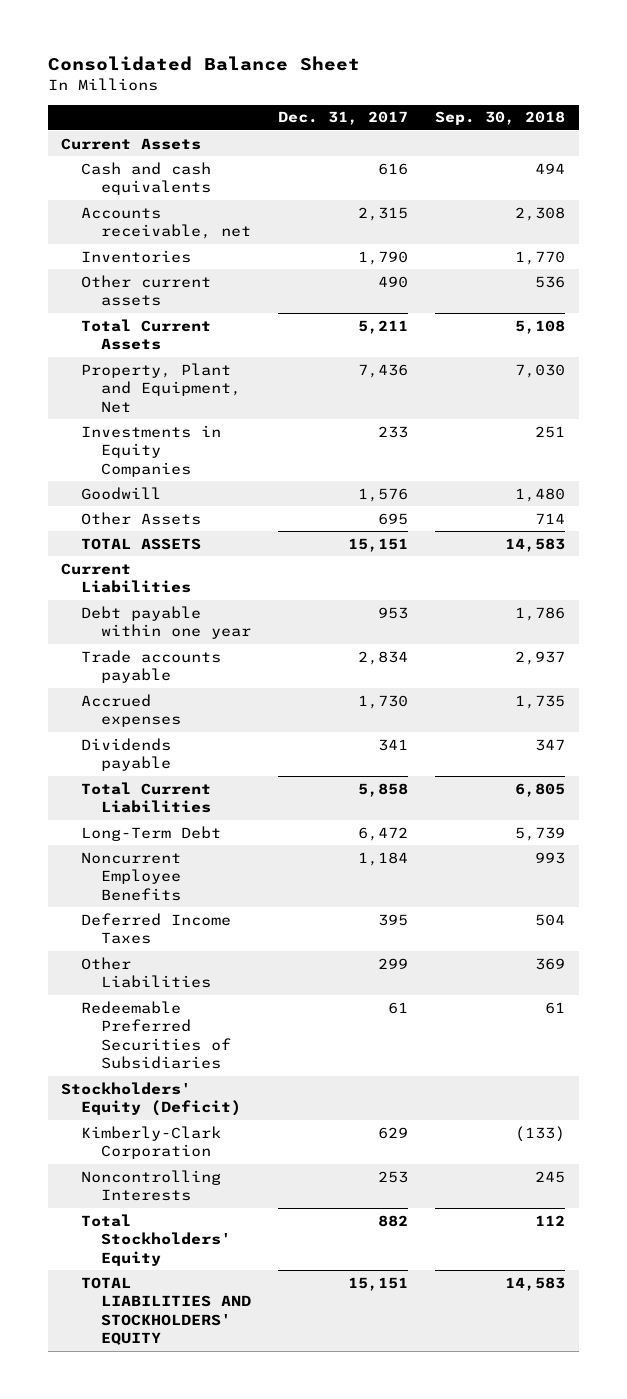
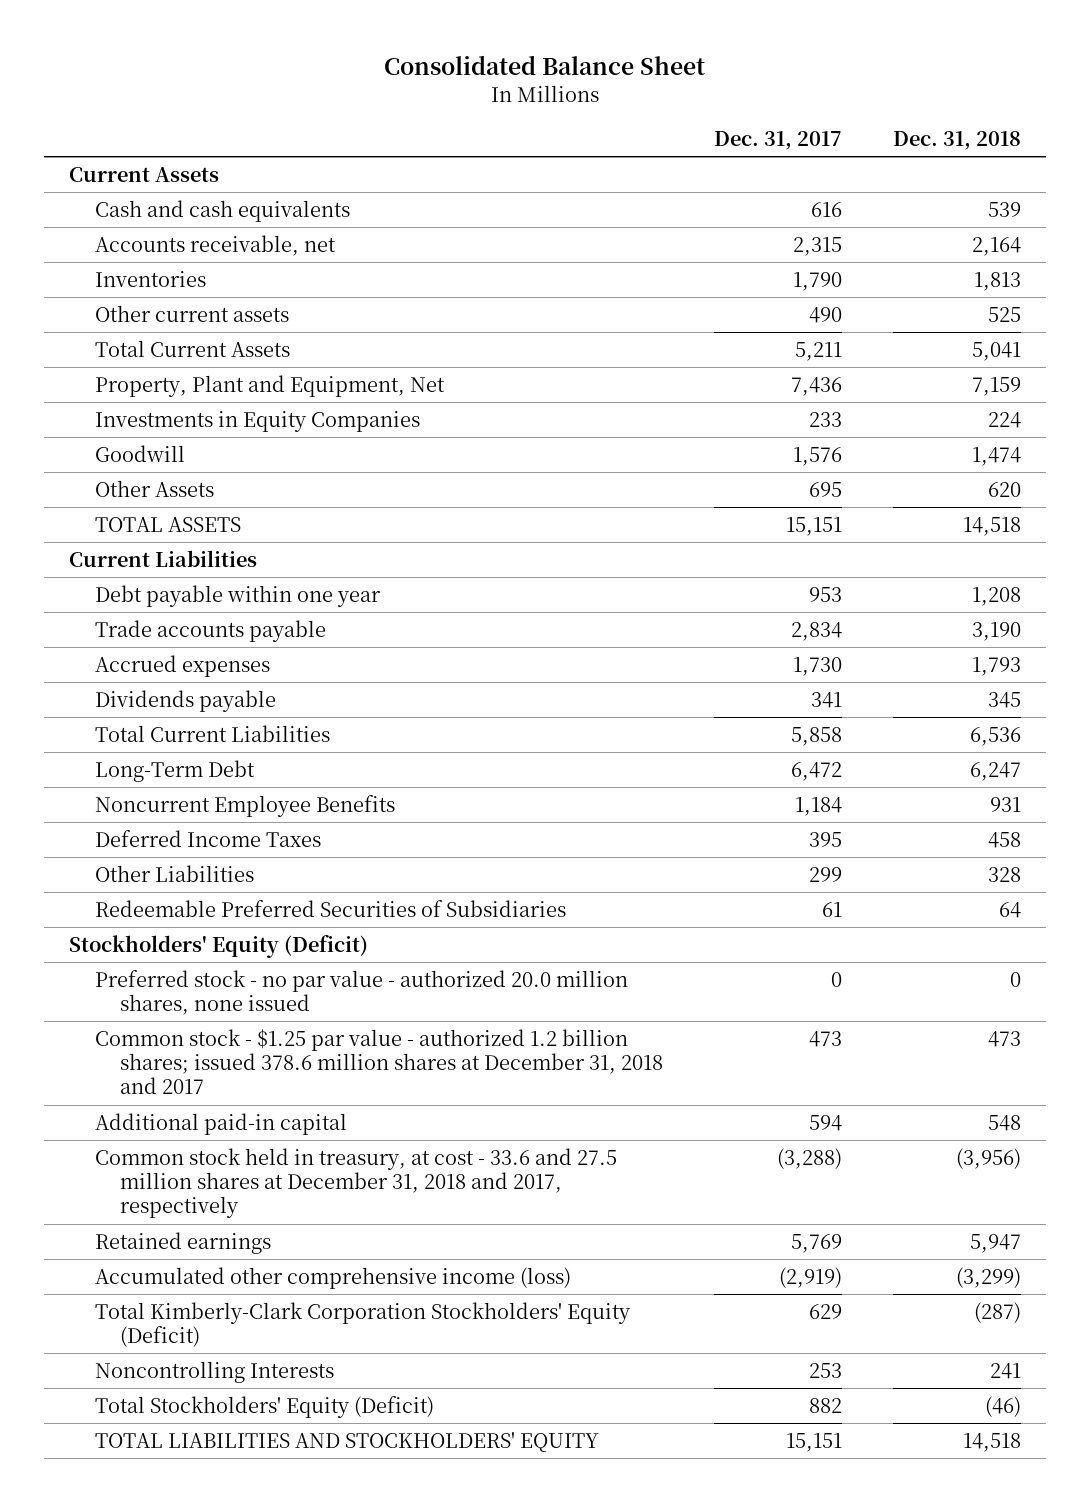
- | Dec. 31, 2017 | Sep. 30, 2018
+ | Dec. 31, 2017 | Dec. 31, 2018
- Kimberly-Clark Corporation | 629 | (133)
+ Preferred stock - no par value - authorized 20.0 million shares, none issued | 0 | 0
+ Common stock - $1.25 par value - authorized 1.2 billion shares; issued 378.6 million shares at December 31, 2018 and 2017 | 473 | 473
+ Additional paid-in capital | 594 | 548
+ Common stock held in treasury, at cost - 33.6 and 27.5 million shares at December 31, 2018 and 2017, respectively | (3,288) | (3,956)
+ Retained earnings | 5,769 | 5,947
+ Accumulated other comprehensive income (loss) | (2,919) | (3,299)
+ Total Kimberly-Clark Corporation Stockholders' Equity (Deficit) | 629 | (287)
- Total Stockholders' Equity | 882 | 112
+ Total Stockholders' Equity (Deficit) | 882 | (46)

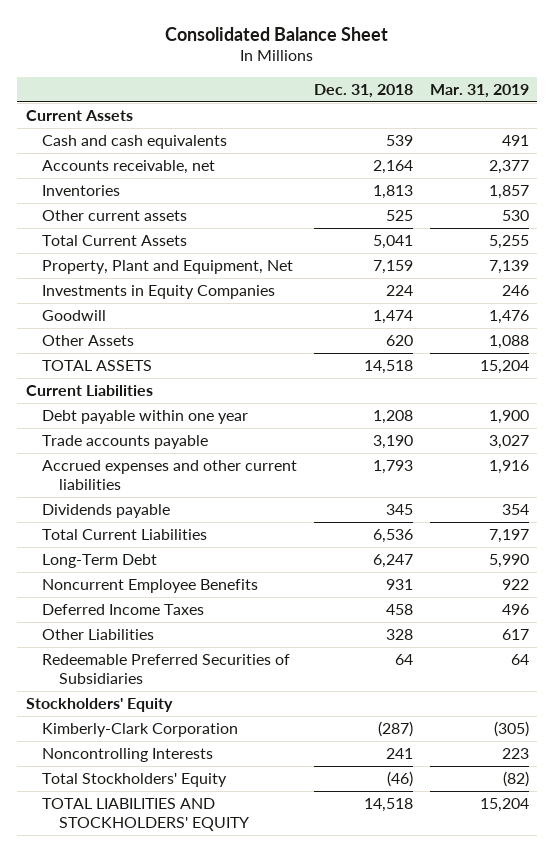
- | Dec. 31, 2017 | Dec. 31, 2018
+ | Dec. 31, 2018 | Mar. 31, 2019
- Accrued expenses | 1,730 | 1,793
+ Accrued expenses and other current liabilities | 1,793 | 1,916
- Stockholders' Equity (Deficit)
- Preferred stock - no par value - authorized 20.0 million shares, none issued | 0 | 0
- Common stock - $1.25 par value - authorized 1.2 billion shares; issued 378.6 million shares at December 31, 2018 and 2017 | 473 | 473
- Additional paid-in capital | 594 | 548
- Common stock held in treasury, at cost - 33.6 and 27.5 million shares at December 31, 2018 and 2017, respectively | (3,288) | (3,956)
- Retained earnings | 5,769 | 5,947
- Accumulated other comprehensive income (loss) | (2,919) | (3,299)
- Total Kimberly-Clark Corporation Stockholders' Equity (Deficit) | 629 | (287)
+ Stockholders' Equity
+ Kimberly-Clark Corporation | (287) | (305)
- Total Stockholders' Equity (Deficit) | 882 | (46)
+ Total Stockholders' Equity | (46) | (82)

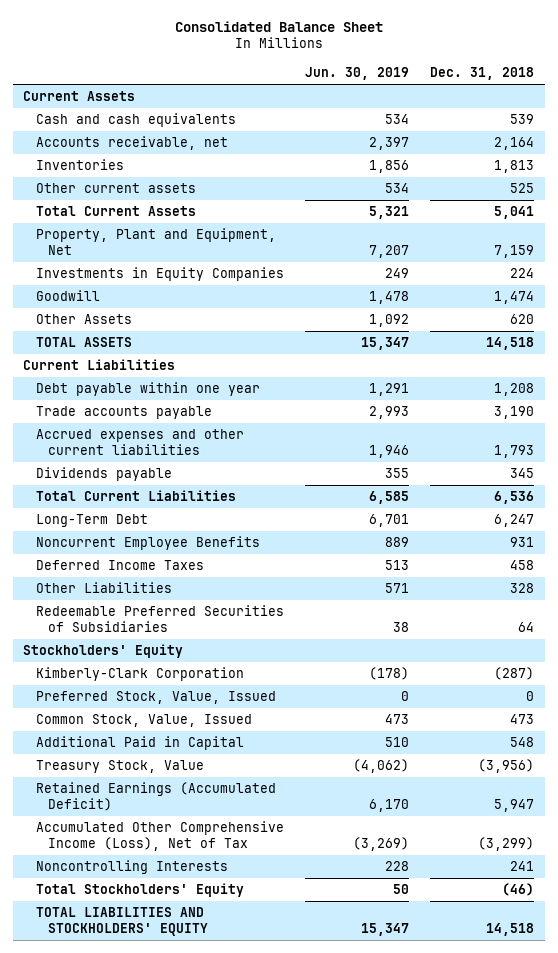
- | Dec. 31, 2018 | Mar. 31, 2019
+ | Jun. 30, 2019 | Dec. 31, 2018
+ Preferred Stock, Value, Issued | 0 | 0
+ Common Stock, Value, Issued | 473 | 473
+ Additional Paid in Capital | 510 | 548
+ Treasury Stock, Value | (4,062) | (3,956)
+ Retained Earnings (Accumulated Deficit) | 6,170 | 5,947
+ Accumulated Other Comprehensive Income (Loss), Net of Tax | (3,269) | (3,299)

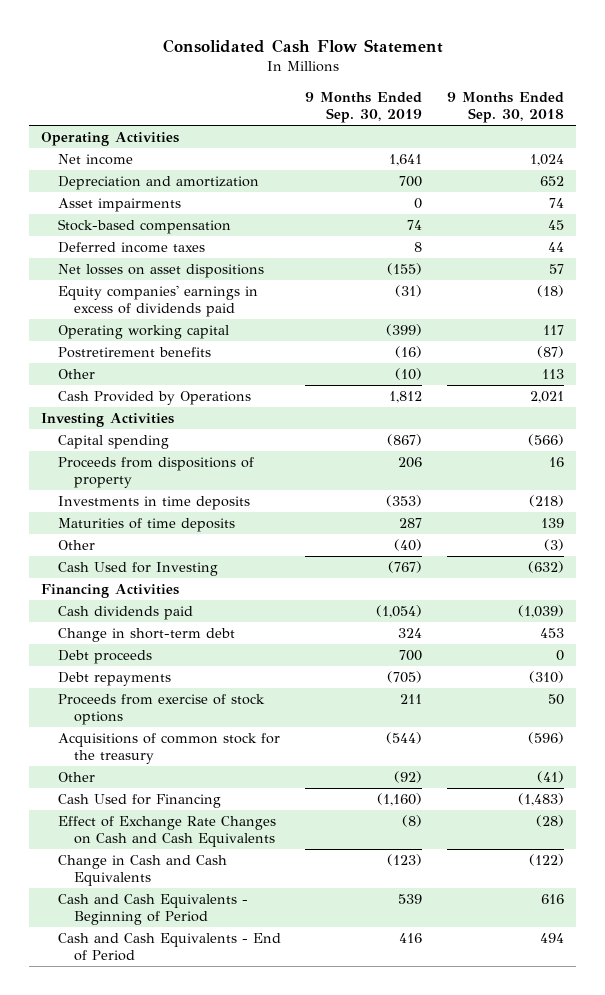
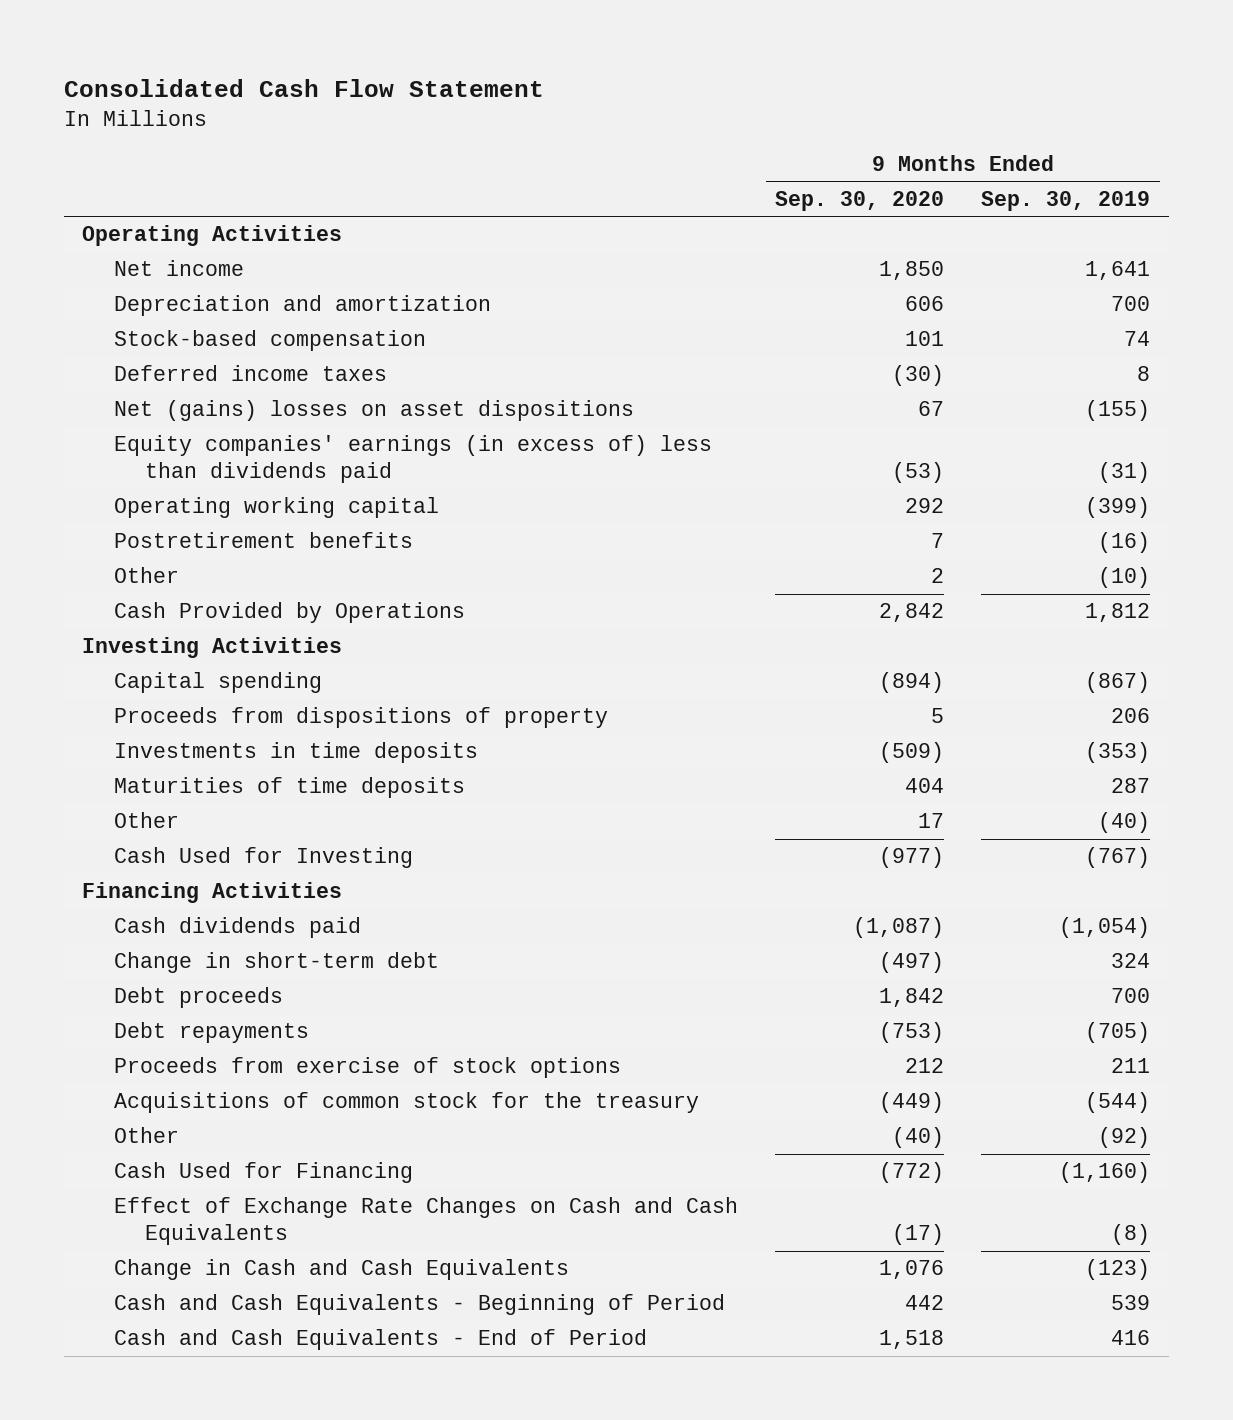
- | 9 Months Ended Sep. 30, 2019 | 9 Months Ended Sep. 30, 2018
+ | 9 Months Ended Sep. 30, 2020 | 9 Months Ended Sep. 30, 2019
- Asset impairments | 0 | 74
- Net losses on asset dispositions | (155) | 57
- Equity companies' earnings in excess of dividends paid | (31) | (18)
+ Net (gains) losses on asset dispositions | 67 | (155)
+ Equity companies' earnings (in excess of) less than dividends paid | (53) | (31)

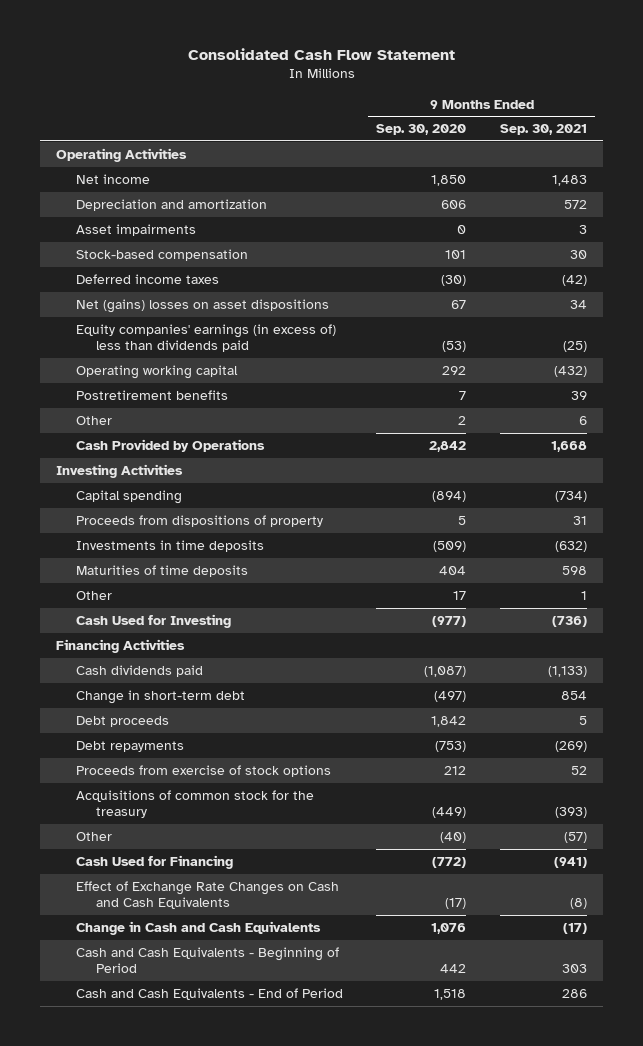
- | 9 Months Ended Sep. 30, 2020 | 9 Months Ended Sep. 30, 2019
+ | 9 Months Ended Sep. 30, 2020 | 9 Months Ended Sep. 30, 2021
+ Asset impairments | 0 | 3

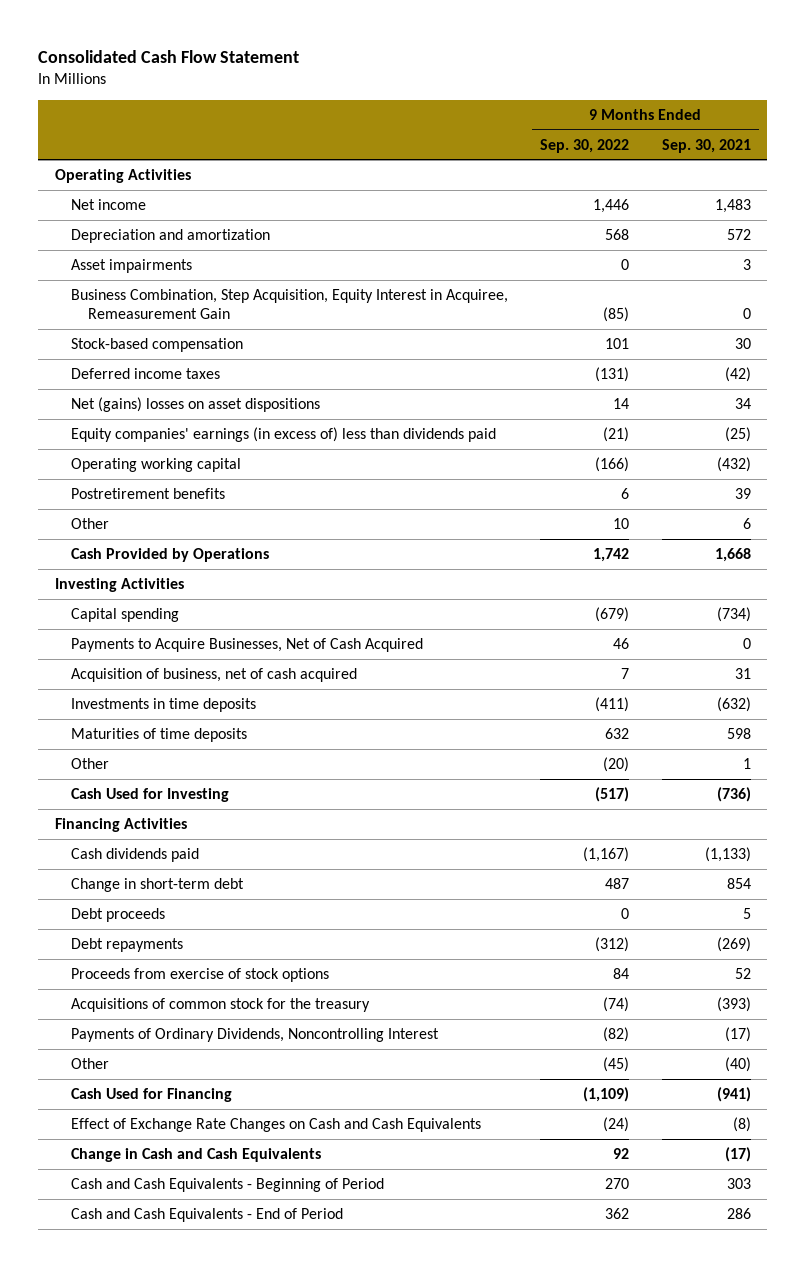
- | 9 Months Ended Sep. 30, 2020 | 9 Months Ended Sep. 30, 2021
+ | 9 Months Ended Sep. 30, 2022 | 9 Months Ended Sep. 30, 2021
+ Business Combination, Step Acquisition, Equity Interest in Acquiree, Remeasurement Gain | (85) | 0
- Proceeds from dispositions of property | 5 | 31
+ Payments to Acquire Businesses, Net of Cash Acquired | 46 | 0
+ Acquisition of business, net of cash acquired | 7 | 31
- Other | (40) | (57)
+ Payments of Ordinary Dividends, Noncontrolling Interest | (82) | (17)
+ Other | (45) | (40)

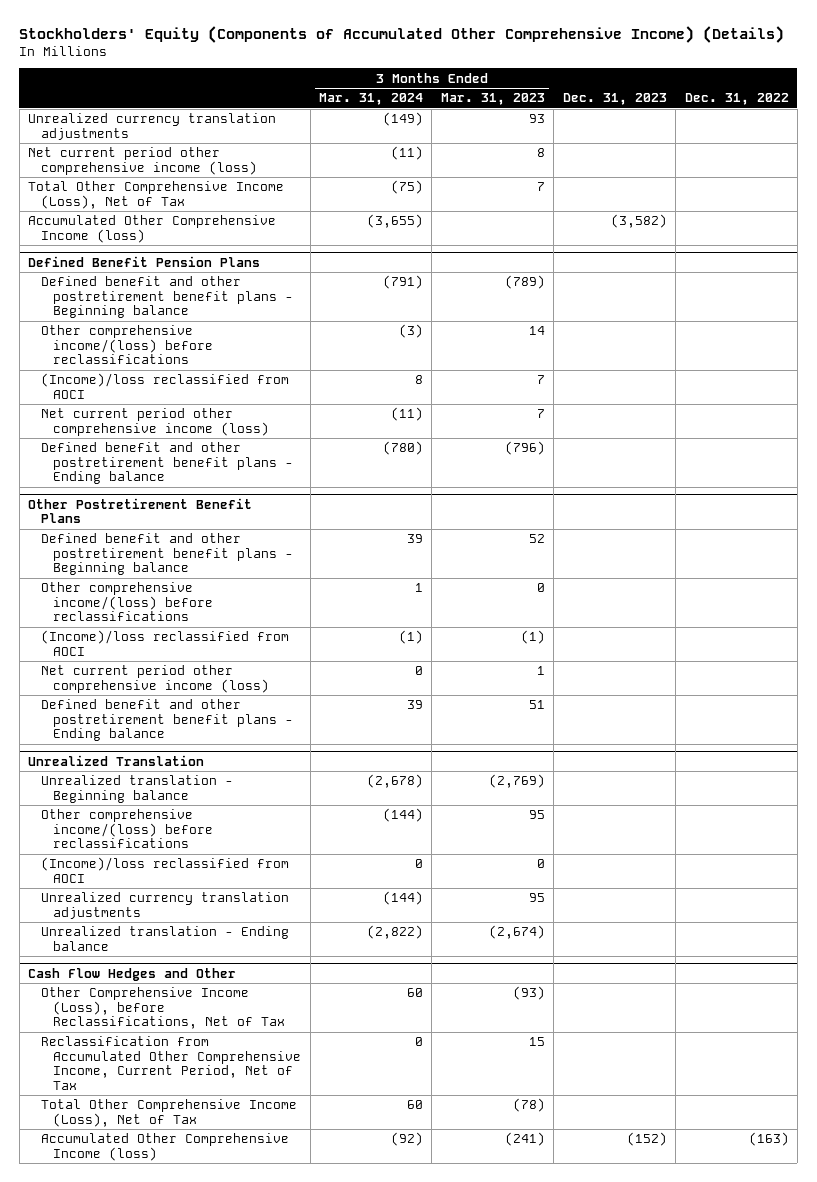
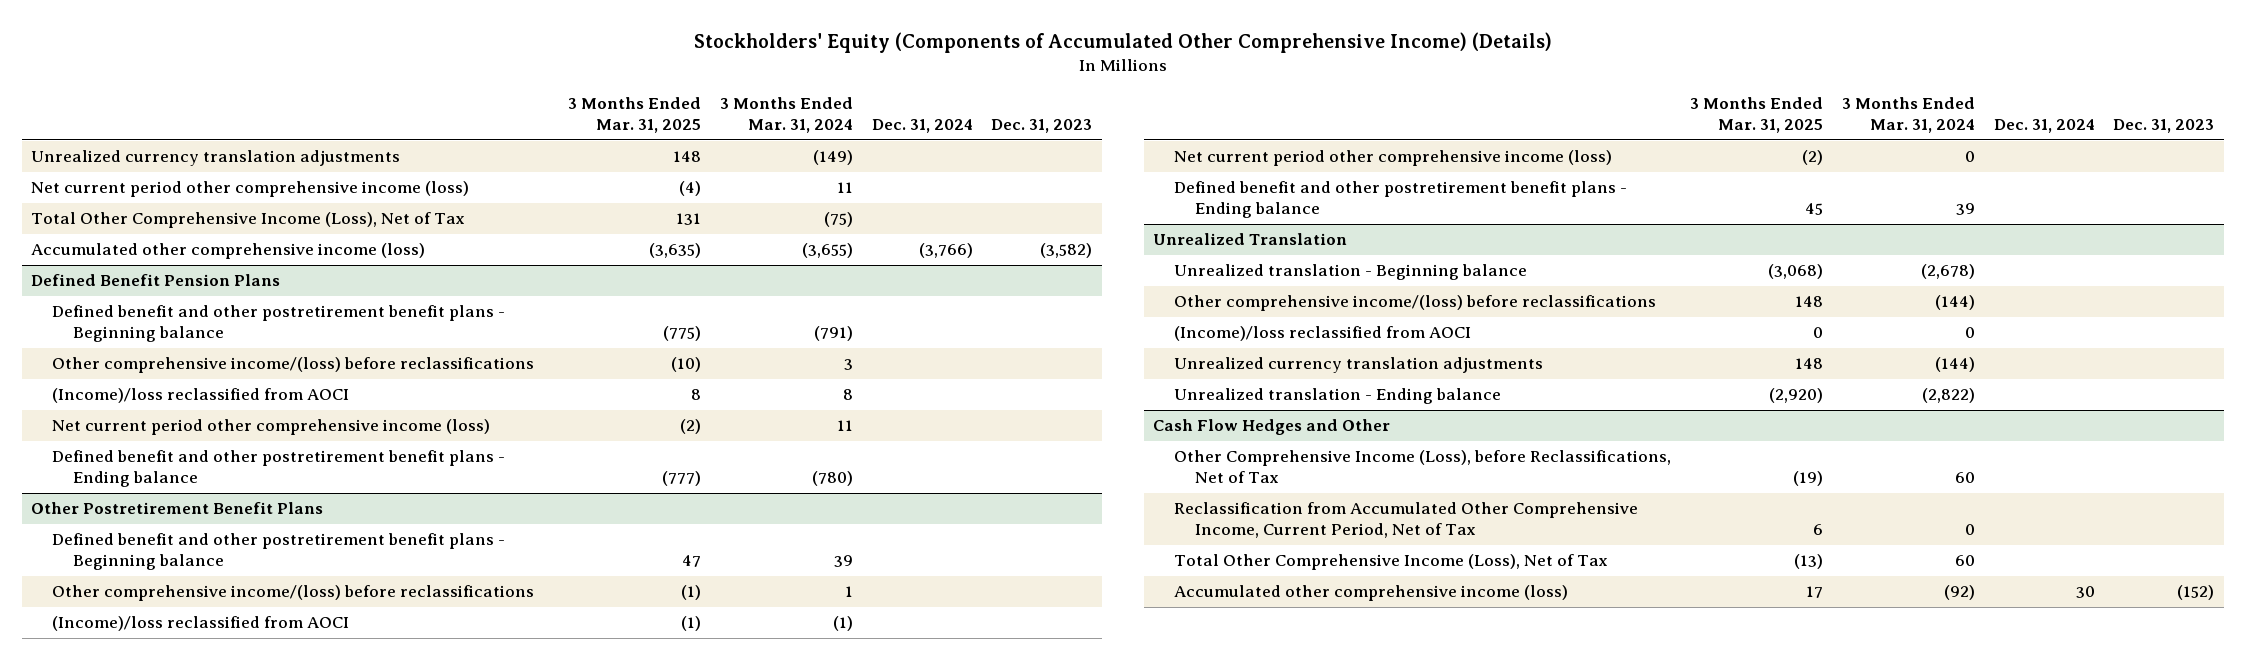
- | 3 Months Ended Mar. 31, 2024 | 3 Months Ended Mar. 31, 2023 | Dec. 31, 2023 | Dec. 31, 2022
+ | 3 Months Ended Mar. 31, 2025 | 3 Months Ended Mar. 31, 2024 | Dec. 31, 2024 | Dec. 31, 2023
- Net current period other comprehensive income (loss) | (11) | 8 | |
+ Net current period other comprehensive income (loss) | (4) | 11 | |
- Accumulated Other Comprehensive Income (loss) | (3,655) | | (3,582) |
+ Accumulated other comprehensive income (loss) | (3,635) | (3,655) | (3,766) | (3,582)
@ Defined Benefit Pension Plans
- Other comprehensive income/(loss) before reclassifications | (3) | 14 | |
+ Other comprehensive income/(loss) before reclassifications | (10) | 3 | |
- Net current period other comprehensive income (loss) | (11) | 7 | |
+ Net current period other comprehensive income (loss) | (2) | 11 | |
@ Cash Flow Hedges and Other
- Accumulated Other Comprehensive Income (loss) | (92) | (241) | (152) | (163)
+ Accumulated other comprehensive income (loss) | 17 | (92) | 30 | (152)

